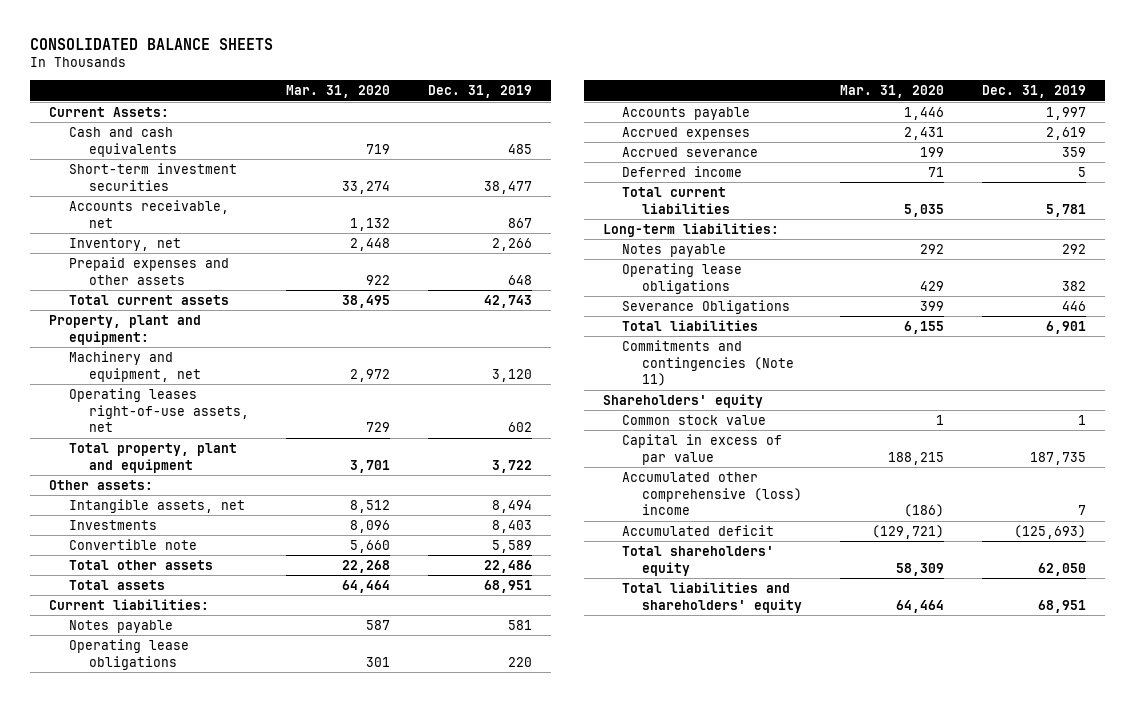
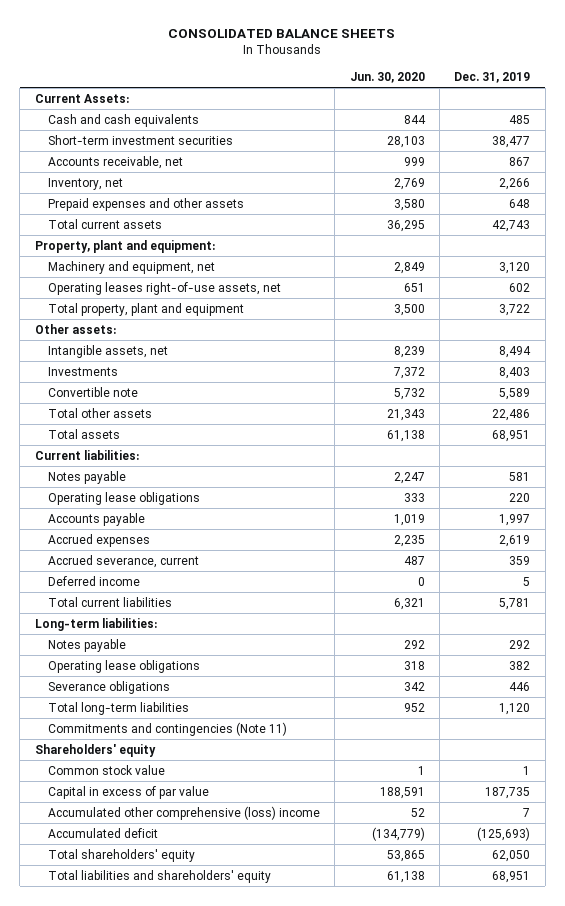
- | Mar. 31, 2020 | Dec. 31, 2019
+ | Jun. 30, 2020 | Dec. 31, 2019
- Accrued severance | 199 | 359
+ Accrued severance, current | 487 | 359
- Severance Obligations | 399 | 446
- Total liabilities | 6,155 | 6,901
+ Severance obligations | 342 | 446
+ Total long-term liabilities | 952 | 1,120

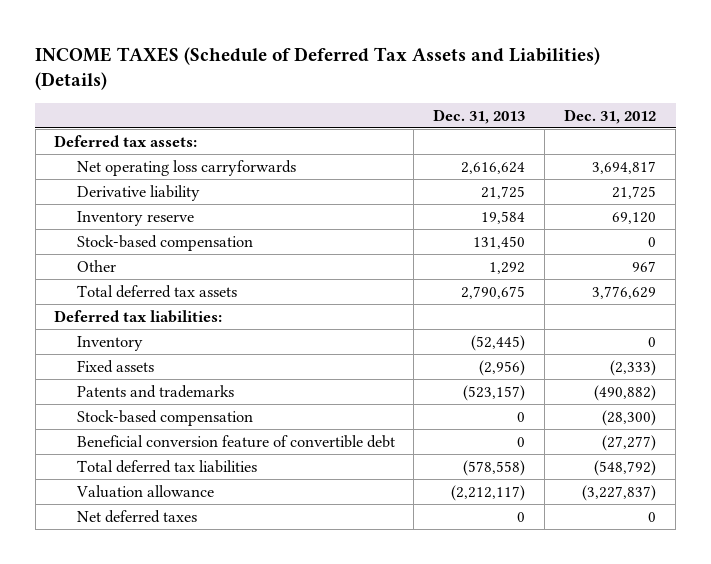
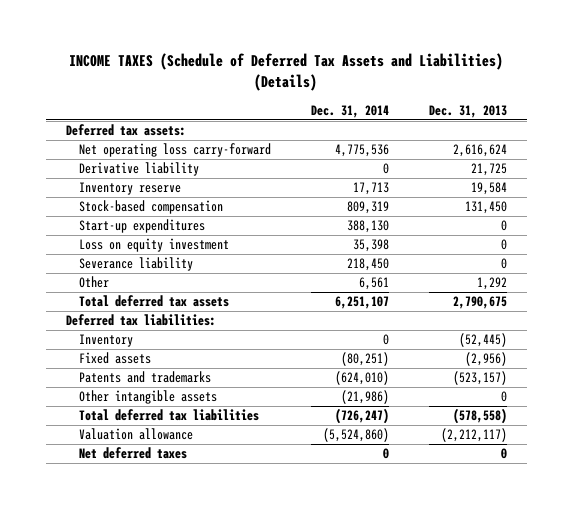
- | Dec. 31, 2013 | Dec. 31, 2012
+ | Dec. 31, 2014 | Dec. 31, 2013
- Net operating loss carryforwards | 2,616,624 | 3,694,817
+ Net operating loss carry-forward | 4,775,536 | 2,616,624
+ Start-up expenditures | 388,130 | 0
+ Loss on equity investment | 35,398 | 0
+ Severance liability | 218,450 | 0
- Stock-based compensation | 0 | (28,300)
- Beneficial conversion feature of convertible debt | 0 | (27,277)
+ Other intangible assets | (21,986) | 0

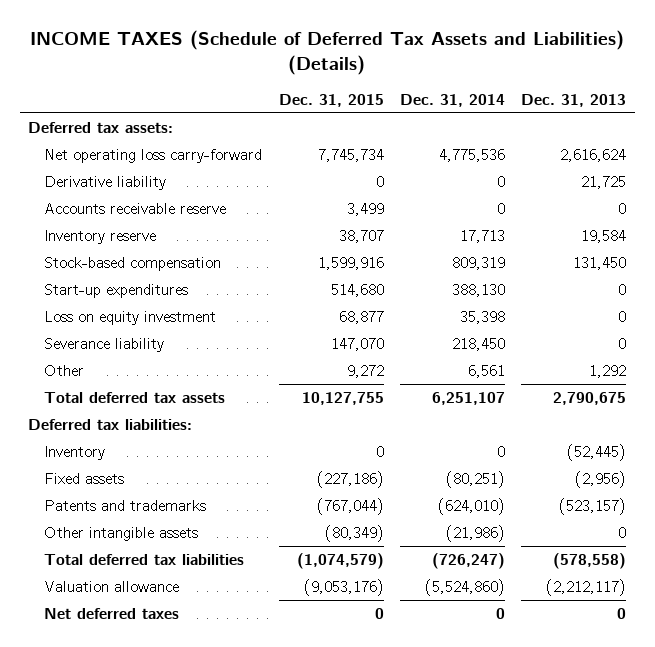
- | Dec. 31, 2014 | Dec. 31, 2013
+ | Dec. 31, 2015 | Dec. 31, 2014 | Dec. 31, 2013
+ Accounts receivable reserve | 3,499 | 0 | 0

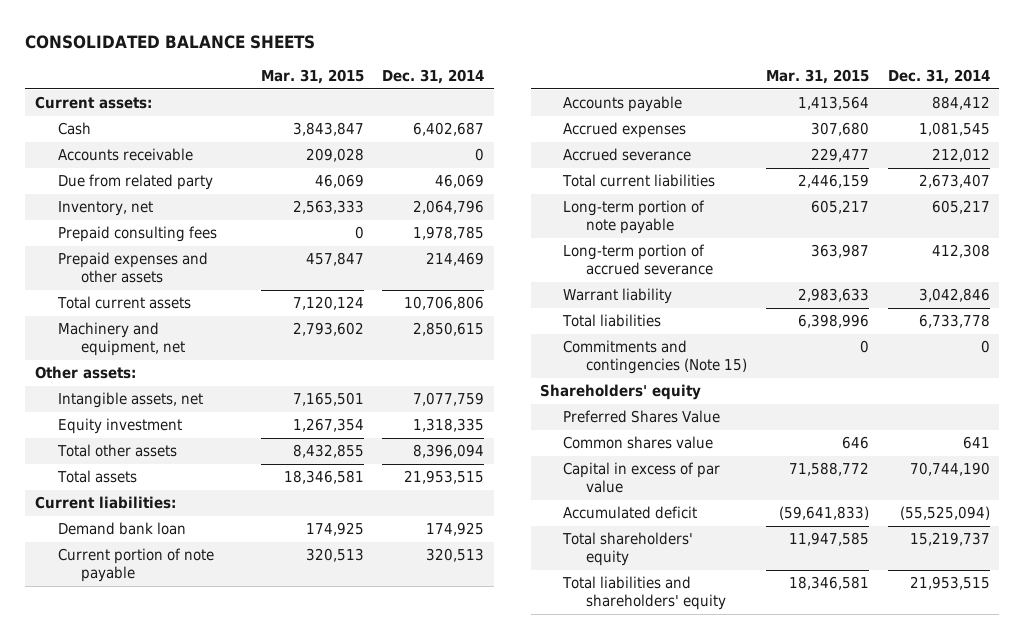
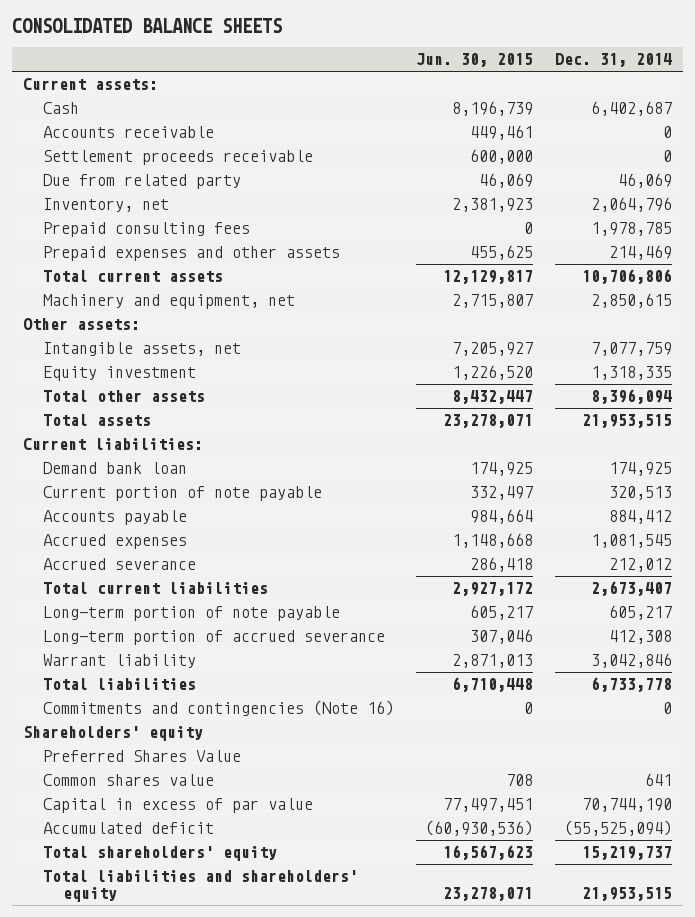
- | Mar. 31, 2015 | Dec. 31, 2014
+ | Jun. 30, 2015 | Dec. 31, 2014
+ Settlement proceeds receivable | 600,000 | 0
- Commitments and contingencies (Note 15) | 0 | 0
+ Commitments and contingencies (Note 16) | 0 | 0

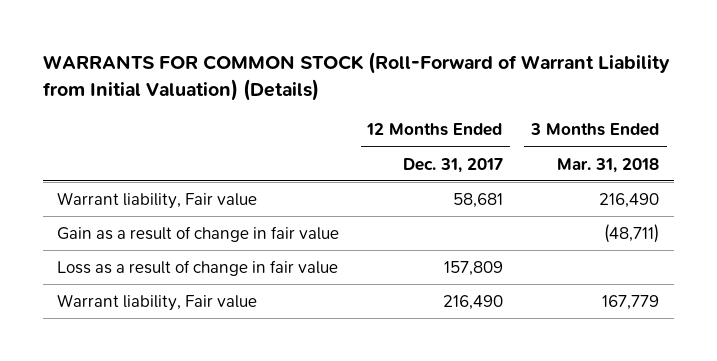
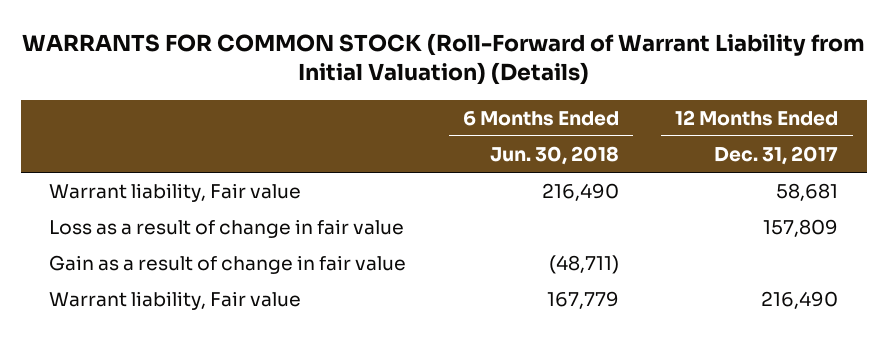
- | 12 Months Ended Dec. 31, 2017 | 3 Months Ended Mar. 31, 2018
+ | 6 Months Ended Jun. 30, 2018 | 12 Months Ended Dec. 31, 2017
moved down: Gain as a result of change in fair value | (48,711) |

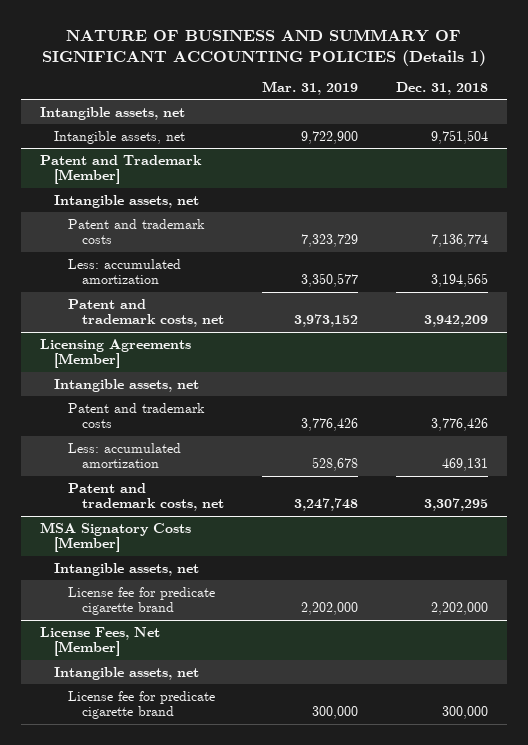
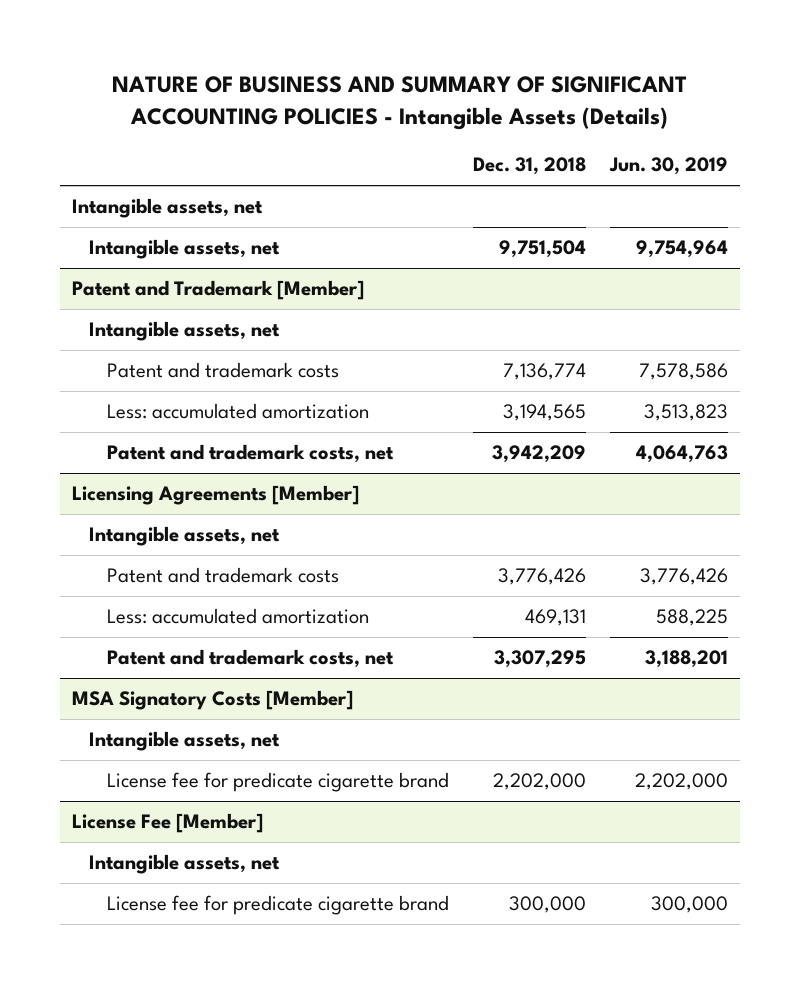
- NATURE OF BUSINESS AND SUMMARY OF SIGNIFICANT ACCOUNTING POLICIES (Details 1)
+ NATURE OF BUSINESS AND SUMMARY OF SIGNIFICANT ACCOUNTING POLICIES - Intangible Assets (Details)
- | Mar. 31, 2019 | Dec. 31, 2018
+ | Dec. 31, 2018 | Jun. 30, 2019
- License Fees, Net [Member]
+ License Fee [Member]

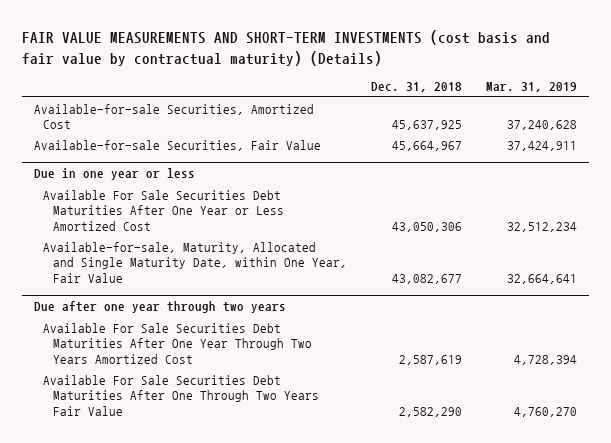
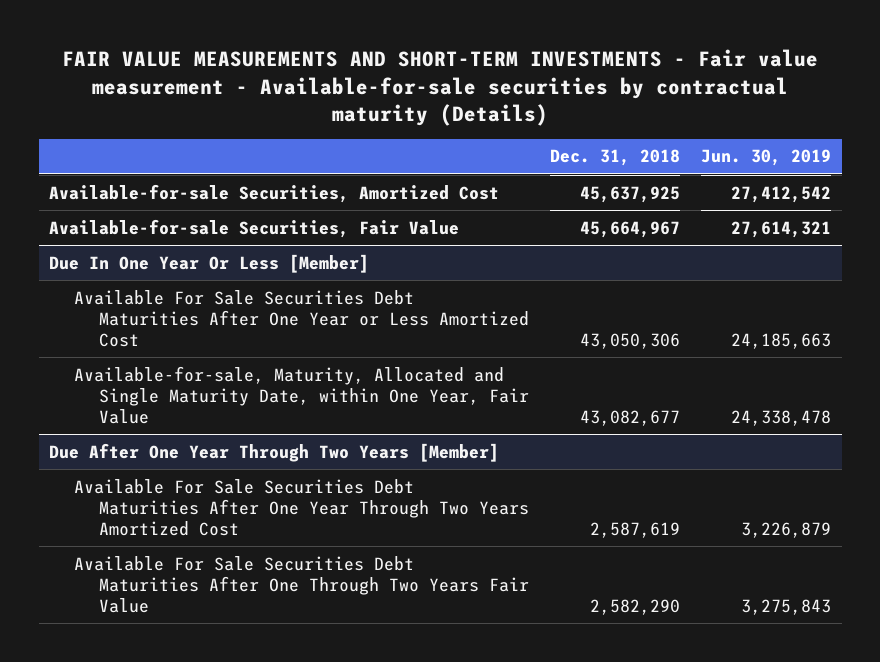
- FAIR VALUE MEASUREMENTS AND SHORT-TERM INVESTMENTS (cost basis and fair value by contractual maturity) (Details)
+ FAIR VALUE MEASUREMENTS AND SHORT-TERM INVESTMENTS - Fair value measurement - Available-for-sale securities by contractual maturity (Details)
- | Dec. 31, 2018 | Mar. 31, 2019
+ | Dec. 31, 2018 | Jun. 30, 2019
- Due in one year or less
+ Due In One Year Or Less [Member]
- Due after one year through two years
+ Due After One Year Through Two Years [Member]

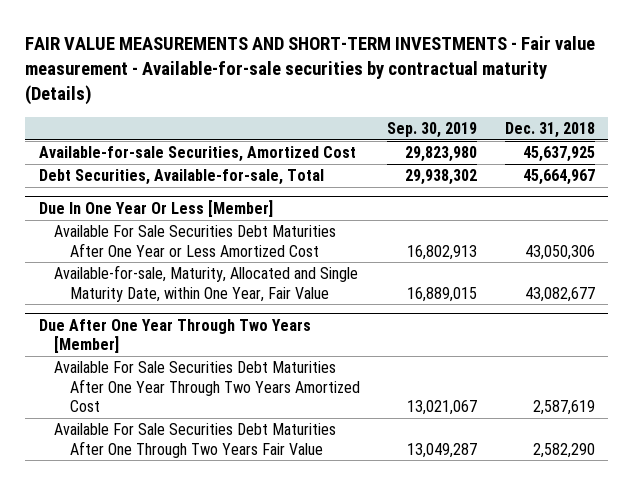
- | Dec. 31, 2018 | Jun. 30, 2019
+ | Sep. 30, 2019 | Dec. 31, 2018
- Available-for-sale Securities, Fair Value | 45,664,967 | 27,614,321
+ Debt Securities, Available-for-sale, Total | 29,938,302 | 45,664,967

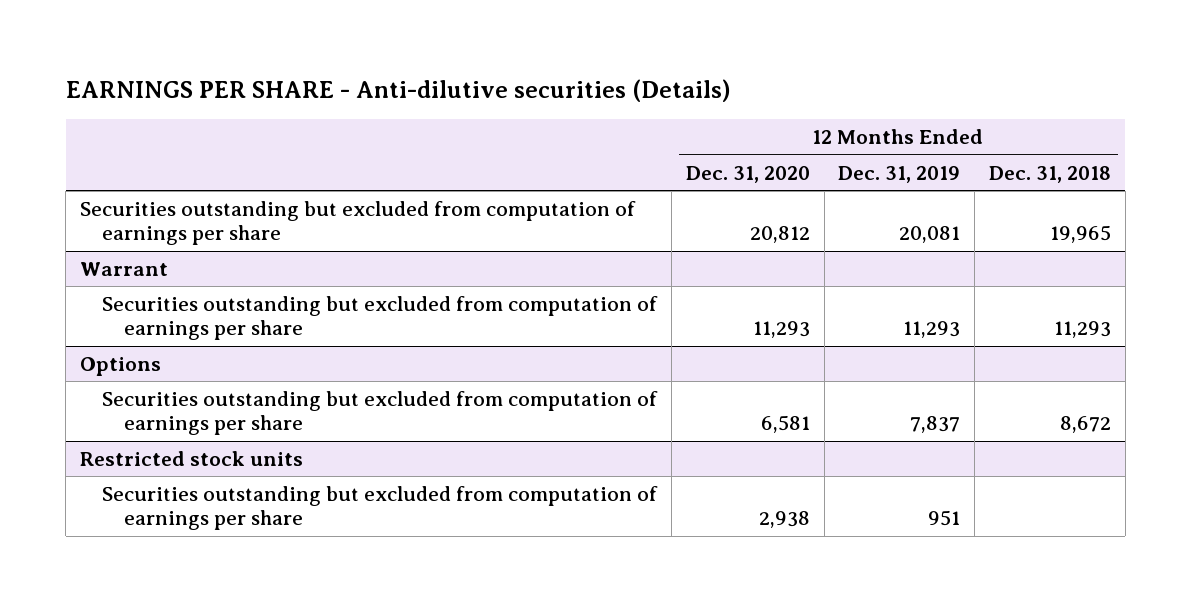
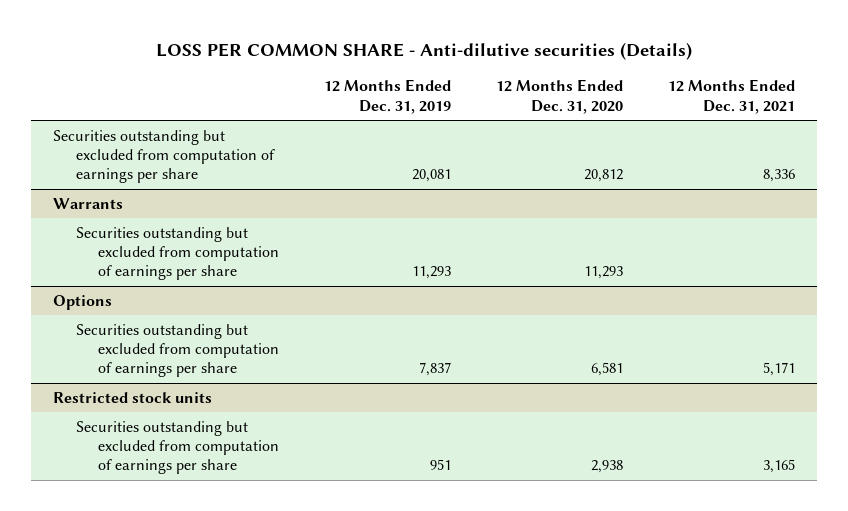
- EARNINGS PER SHARE - Anti-dilutive securities (Details)
+ LOSS PER COMMON SHARE - Anti-dilutive securities (Details)
- | 12 Months Ended Dec. 31, 2020 | 12 Months Ended Dec. 31, 2019 | 12 Months Ended Dec. 31, 2018
+ | 12 Months Ended Dec. 31, 2019 | 12 Months Ended Dec. 31, 2020 | 12 Months Ended Dec. 31, 2021
- Warrant
+ Warrants

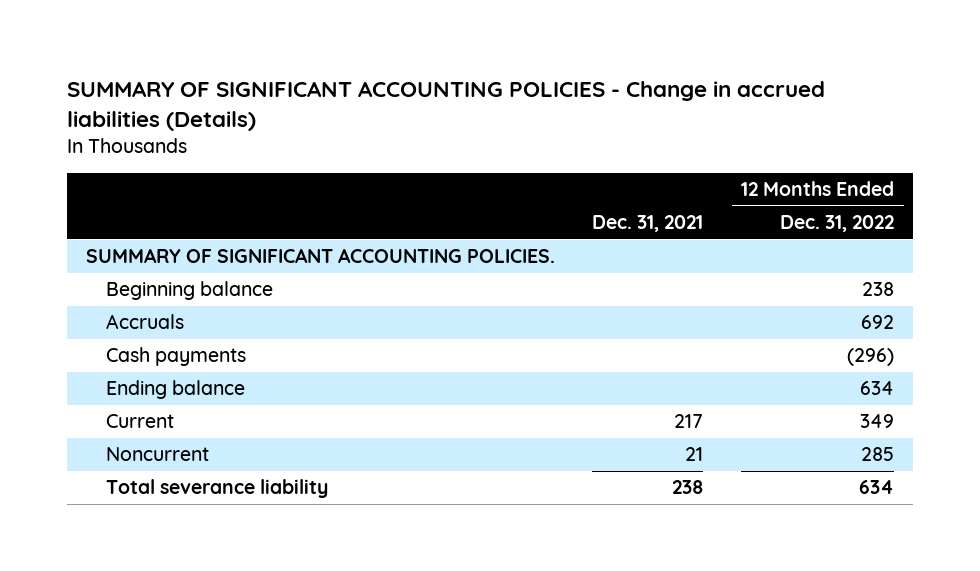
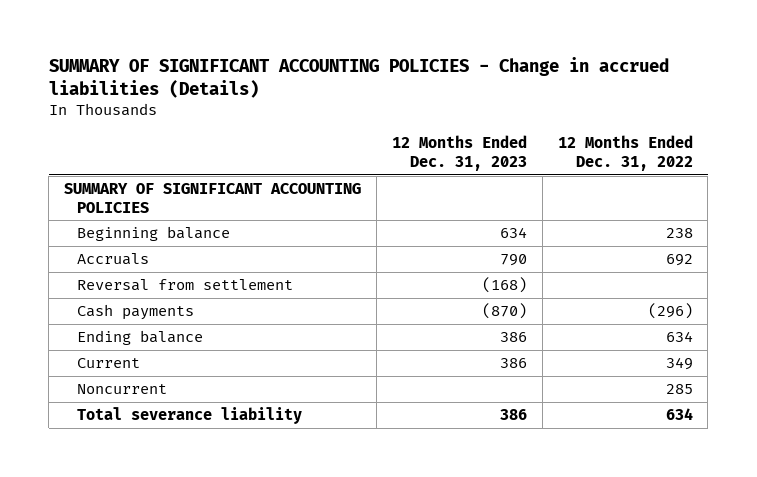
- | Dec. 31, 2021 | 12 Months Ended Dec. 31, 2022
+ | 12 Months Ended Dec. 31, 2023 | 12 Months Ended Dec. 31, 2022
- SUMMARY OF SIGNIFICANT ACCOUNTING POLICIES.
+ SUMMARY OF SIGNIFICANT ACCOUNTING POLICIES
+ Reversal from settlement | (168) |

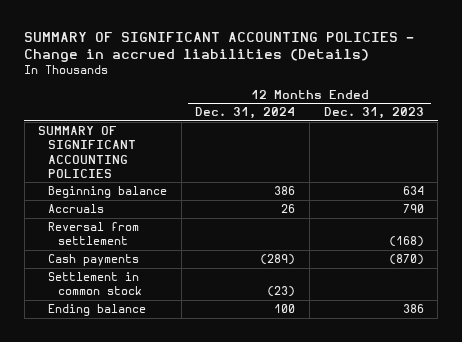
- | 12 Months Ended Dec. 31, 2023 | 12 Months Ended Dec. 31, 2022
+ | 12 Months Ended Dec. 31, 2024 | 12 Months Ended Dec. 31, 2023
+ Settlement in common stock | (23) |
- Current | 386 | 349
- Noncurrent | | 285
- Total severance liability | 386 | 634

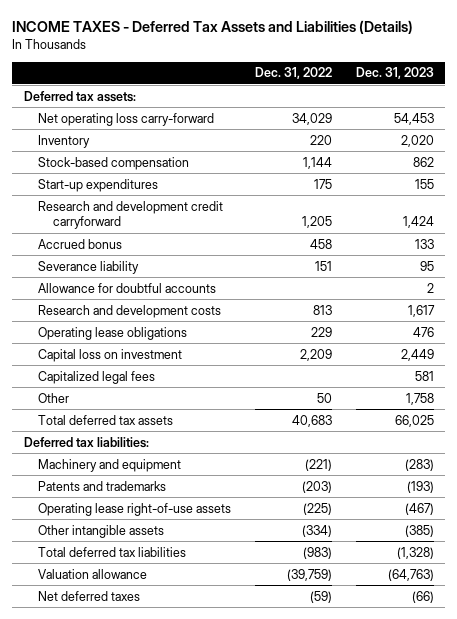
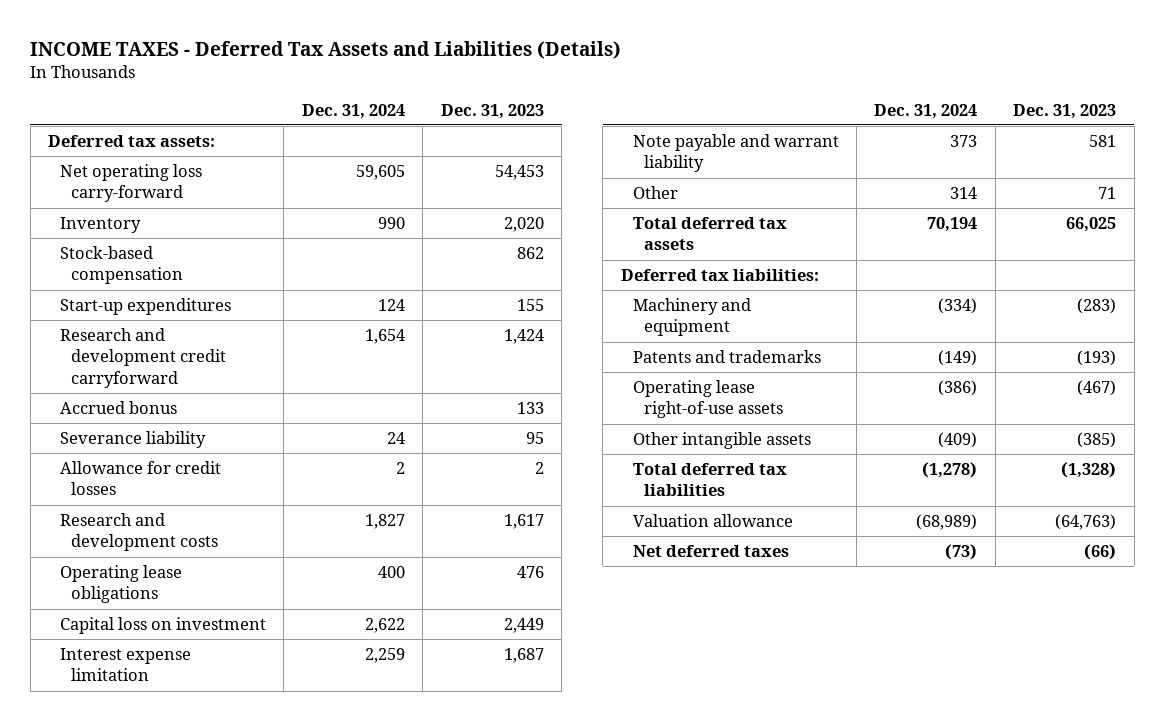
- | Dec. 31, 2022 | Dec. 31, 2023
+ | Dec. 31, 2024 | Dec. 31, 2023
- Allowance for doubtful accounts | | 2
+ Allowance for credit losses | 2 | 2
- Capitalized legal fees | | 581
- Other | 50 | 1,758
+ Interest expense limitation | 2,259 | 1,687
+ Note payable and warrant liability | 373 | 581
+ Other | 314 | 71

